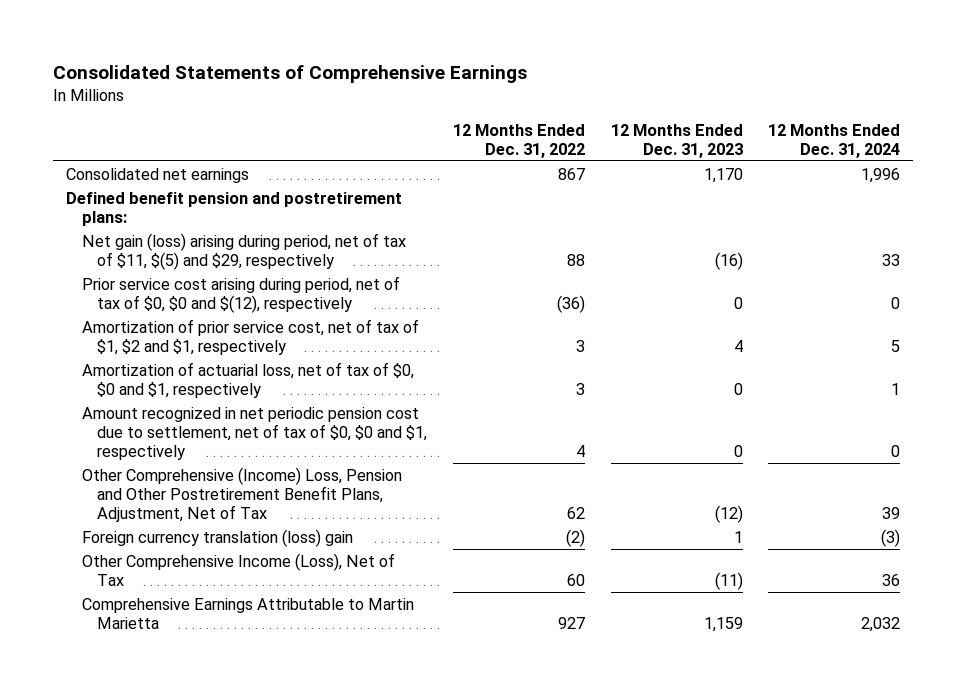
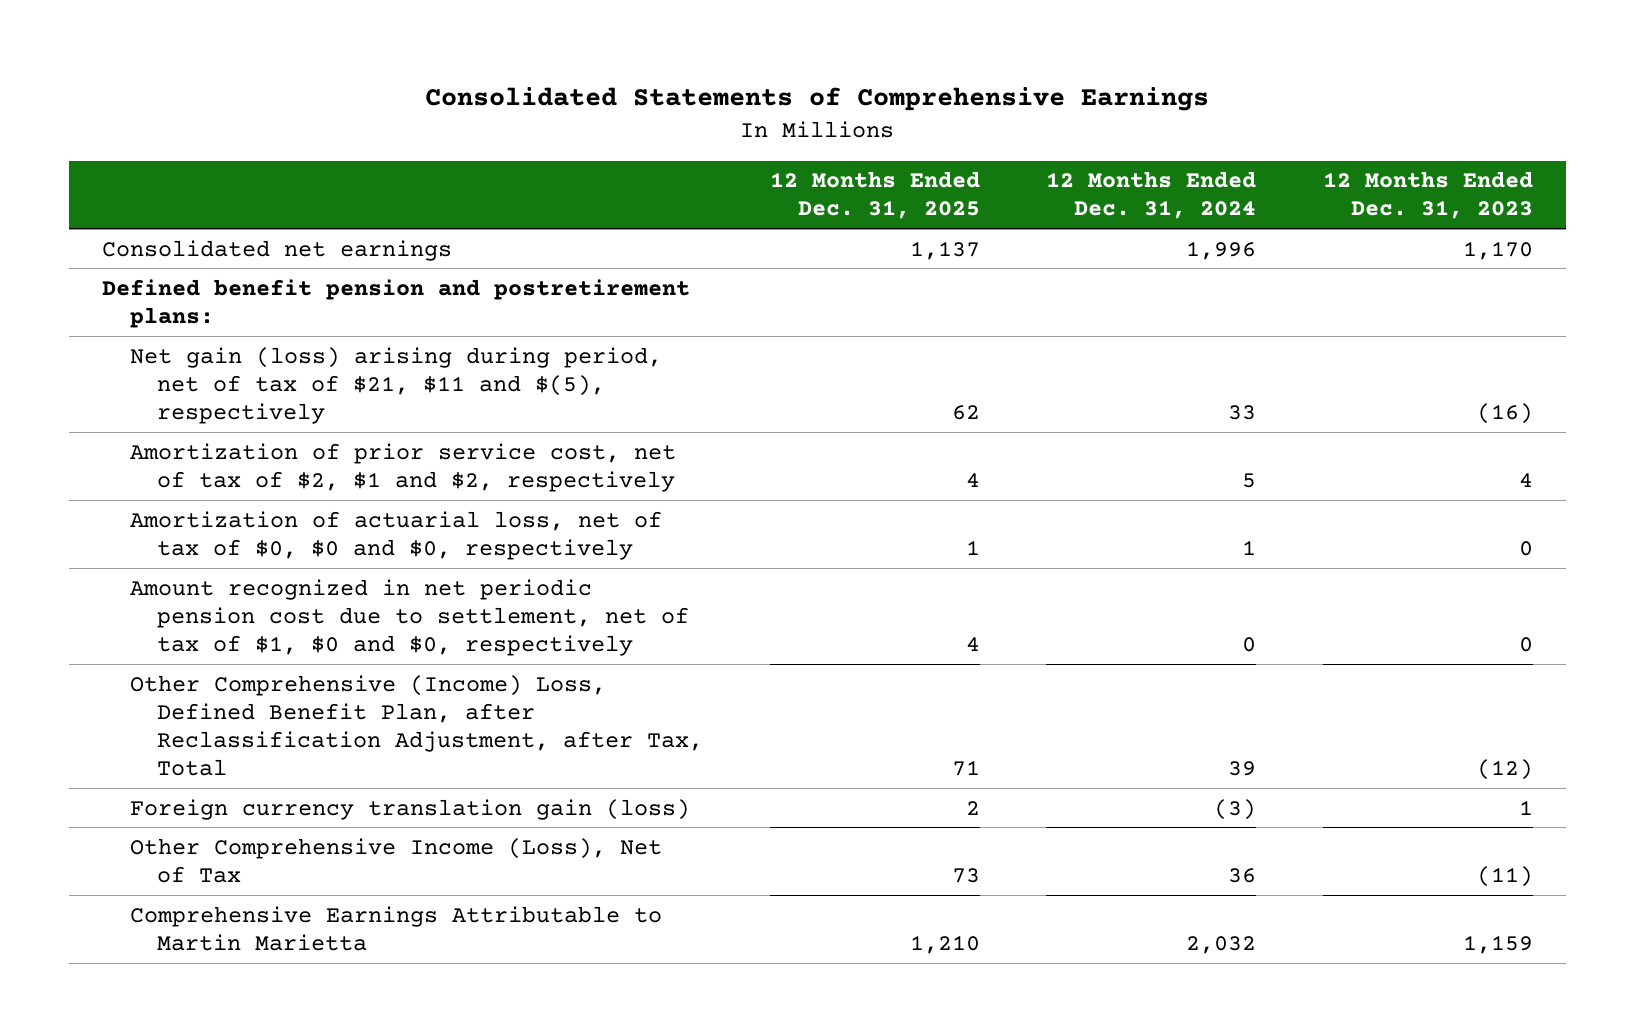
- | 12 Months Ended Dec. 31, 2022 | 12 Months Ended Dec. 31, 2023 | 12 Months Ended Dec. 31, 2024
+ | 12 Months Ended Dec. 31, 2025 | 12 Months Ended Dec. 31, 2024 | 12 Months Ended Dec. 31, 2023
- Net gain (loss) arising during period, net of tax of $11, $(5) and $29, respectively | 88 | (16) | 33
- Prior service cost arising during period, net of tax of $0, $0 and $(12), respectively | (36) | 0 | 0
- Amortization of prior service cost, net of tax of $1, $2 and $1, respectively | 3 | 4 | 5
- Amortization of actuarial loss, net of tax of $0, $0 and $1, respectively | 3 | 0 | 1
- Amount recognized in net periodic pension cost due to settlement, net of tax of $0, $0 and $1, respectively | 4 | 0 | 0
- Other Comprehensive (Income) Loss, Pension and Other Postretirement Benefit Plans, Adjustment, Net of Tax | 62 | (12) | 39
- Foreign currency translation (loss) gain | (2) | 1 | (3)
+ Net gain (loss) arising during period, net of tax of $21, $11 and $(5), respectively | 62 | 33 | (16)
+ Amortization of prior service cost, net of tax of $2, $1 and $2, respectively | 4 | 5 | 4
+ Amortization of actuarial loss, net of tax of $0, $0 and $0, respectively | 1 | 1 | 0
+ Amount recognized in net periodic pension cost due to settlement, net of tax of $1, $0 and $0, respectively | 4 | 0 | 0
+ Other Comprehensive (Income) Loss, Defined Benefit Plan, after Reclassification Adjustment, after Tax, Total | 71 | 39 | (12)
+ Foreign currency translation gain (loss) | 2 | (3) | 1

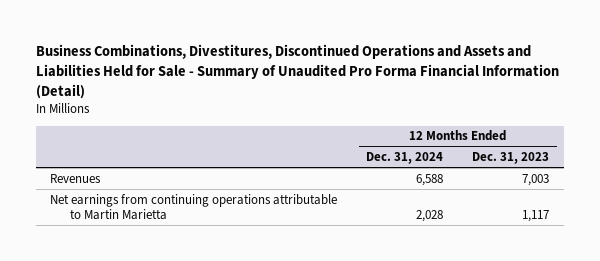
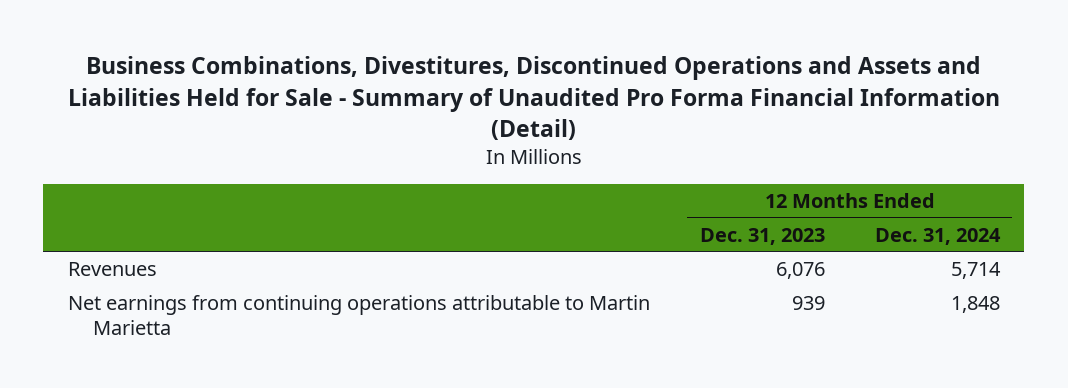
- | 12 Months Ended Dec. 31, 2024 | 12 Months Ended Dec. 31, 2023
+ | 12 Months Ended Dec. 31, 2023 | 12 Months Ended Dec. 31, 2024
- Revenues | 6,588 | 7,003
- Net earnings from continuing operations attributable to Martin Marietta | 2,028 | 1,117
+ Revenues | 6,076 | 5,714
+ Net earnings from continuing operations attributable to Martin Marietta | 939 | 1,848

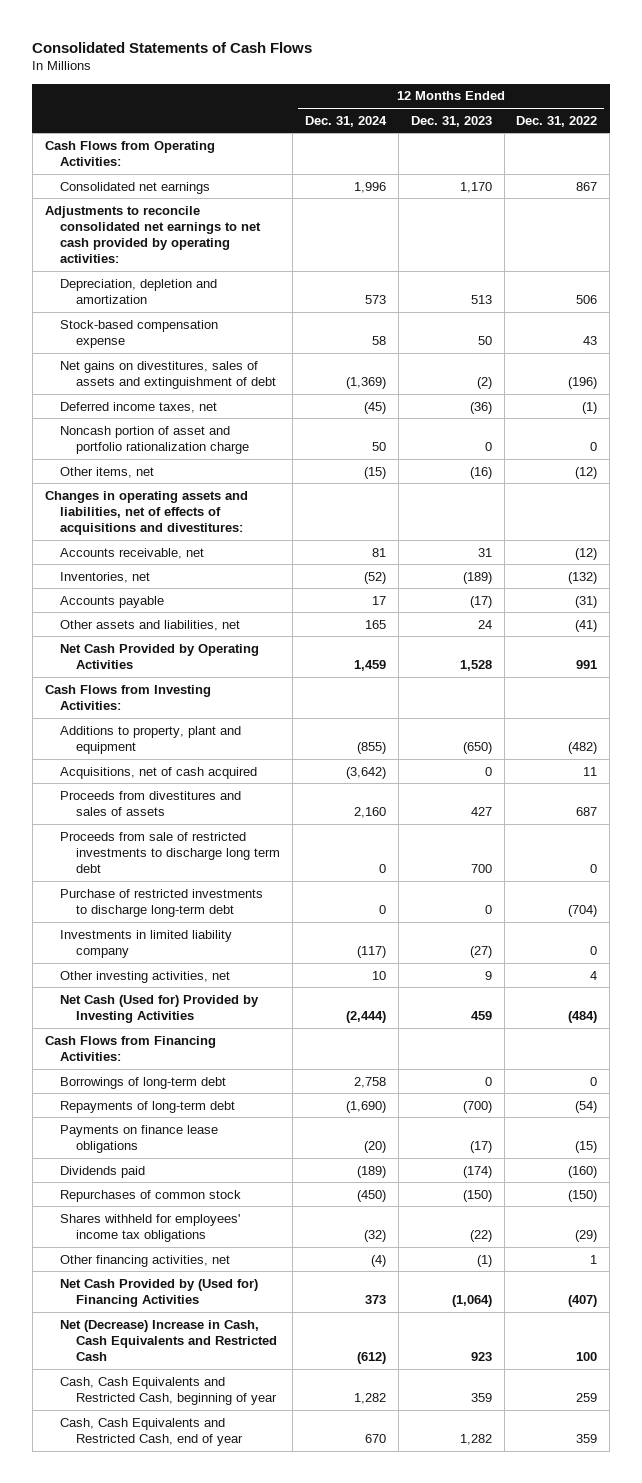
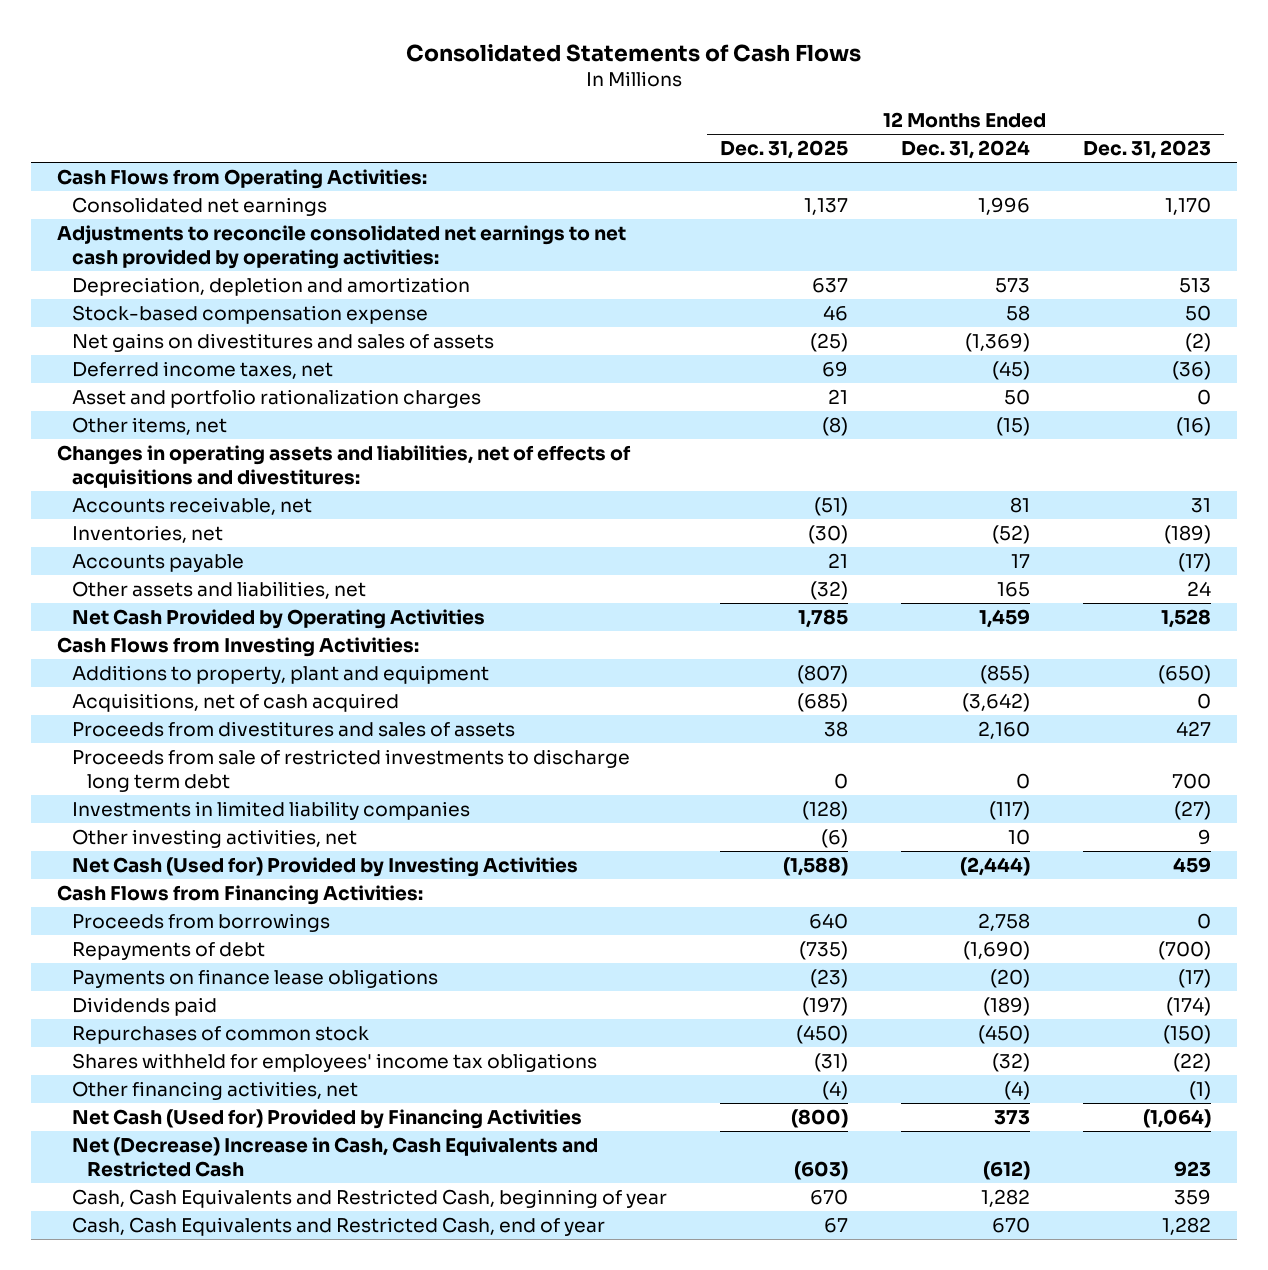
- | 12 Months Ended Dec. 31, 2024 | 12 Months Ended Dec. 31, 2023 | 12 Months Ended Dec. 31, 2022
+ | 12 Months Ended Dec. 31, 2025 | 12 Months Ended Dec. 31, 2024 | 12 Months Ended Dec. 31, 2023
- Net gains on divestitures, sales of assets and extinguishment of debt | (1,369) | (2) | (196)
+ Net gains on divestitures and sales of assets | (25) | (1,369) | (2)
- Noncash portion of asset and portfolio rationalization charge | 50 | 0 | 0
+ Asset and portfolio rationalization charges | 21 | 50 | 0
- Purchase of restricted investments to discharge long-term debt | 0 | 0 | (704)
- Investments in limited liability company | (117) | (27) | 0
+ Investments in limited liability companies | (128) | (117) | (27)
- Borrowings of long-term debt | 2,758 | 0 | 0
- Repayments of long-term debt | (1,690) | (700) | (54)
+ Proceeds from borrowings | 640 | 2,758 | 0
+ Repayments of debt | (735) | (1,690) | (700)
- Net Cash Provided by (Used for) Financing Activities | 373 | (1,064) | (407)
+ Net Cash (Used for) Provided by Financing Activities | (800) | 373 | (1,064)

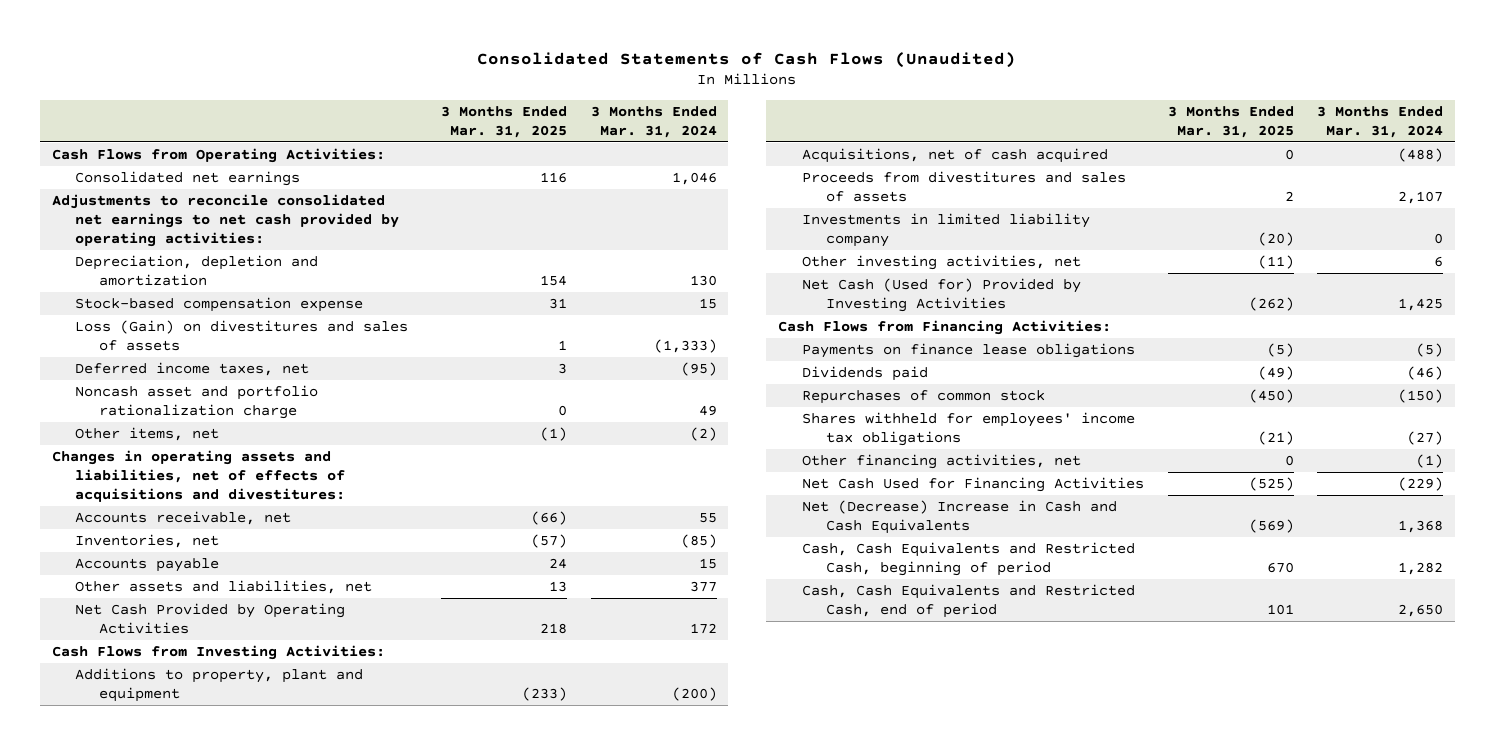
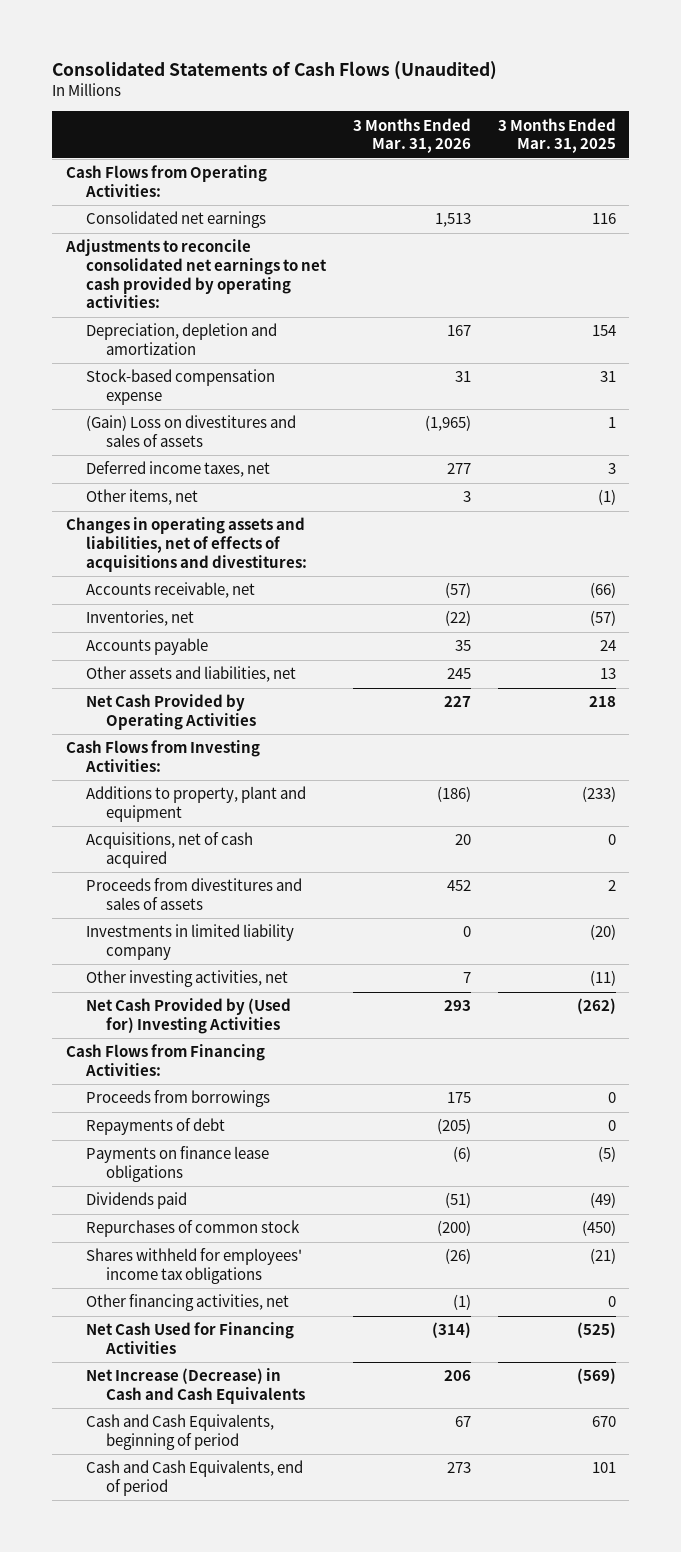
- | 3 Months Ended Mar. 31, 2025 | 3 Months Ended Mar. 31, 2024
+ | 3 Months Ended Mar. 31, 2026 | 3 Months Ended Mar. 31, 2025
- Loss (Gain) on divestitures and sales of assets | 1 | (1,333)
+ (Gain) Loss on divestitures and sales of assets | (1,965) | 1
- Noncash asset and portfolio rationalization charge | 0 | 49
- Net Cash (Used for) Provided by Investing Activities | (262) | 1,425
+ Net Cash Provided by (Used for) Investing Activities | 293 | (262)
+ Proceeds from borrowings | 175 | 0
+ Repayments of debt | (205) | 0
- Net (Decrease) Increase in Cash and Cash Equivalents | (569) | 1,368
- Cash, Cash Equivalents and Restricted Cash, beginning of period | 670 | 1,282
- Cash, Cash Equivalents and Restricted Cash, end of period | 101 | 2,650
+ Net Increase (Decrease) in Cash and Cash Equivalents | 206 | (569)
+ Cash and Cash Equivalents, beginning of period | 67 | 670
+ Cash and Cash Equivalents, end of period | 273 | 101

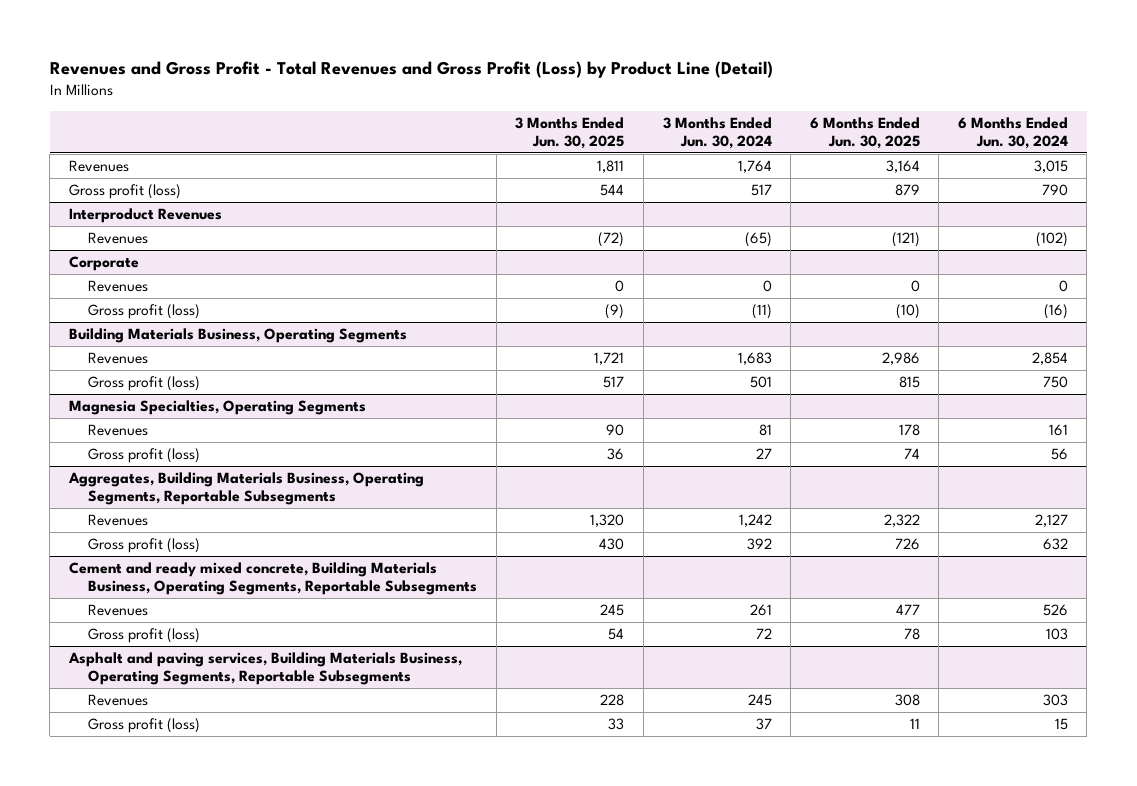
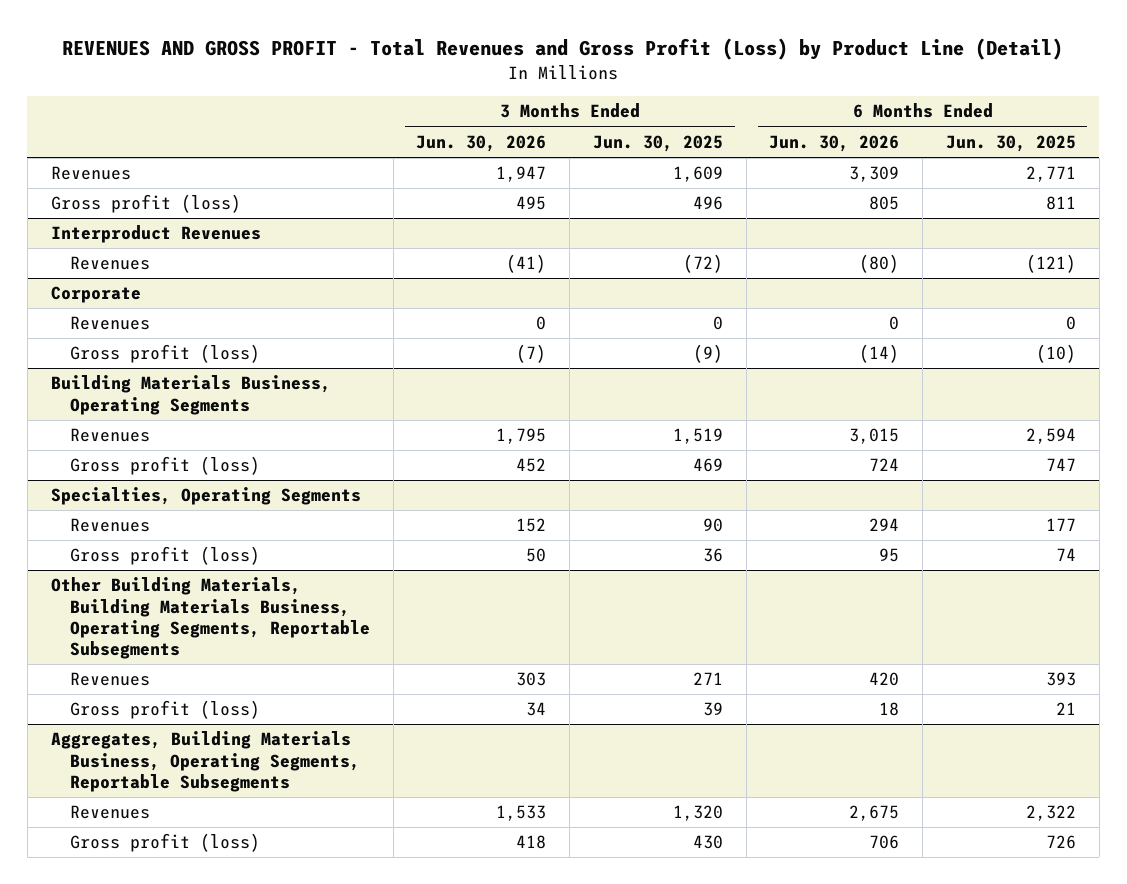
- Revenues and Gross Profit - Total Revenues and Gross Profit (Loss) by Product Line (Detail)
+ REVENUES AND GROSS PROFIT - Total Revenues and Gross Profit (Loss) by Product Line (Detail)
- | 3 Months Ended Jun. 30, 2025 | 3 Months Ended Jun. 30, 2024 | 6 Months Ended Jun. 30, 2025 | 6 Months Ended Jun. 30, 2024
+ | 3 Months Ended Jun. 30, 2026 | 3 Months Ended Jun. 30, 2025 | 6 Months Ended Jun. 30, 2026 | 6 Months Ended Jun. 30, 2025
- Revenues | 1,811 | 1,764 | 3,164 | 3,015
- Gross profit (loss) | 544 | 517 | 879 | 790
+ Revenues | 1,947 | 1,609 | 3,309 | 2,771
+ Gross profit (loss) | 495 | 496 | 805 | 811
@ Building Materials Business, Operating Segments
- Revenues | 1,721 | 1,683 | 2,986 | 2,854
- Gross profit (loss) | 517 | 501 | 815 | 750
- Magnesia Specialties, Operating Segments
- Revenues | 90 | 81 | 178 | 161
@ Building Materials Business, Operating Segments
+ Revenues | 1,795 | 1,519 | 3,015 | 2,594
+ Gross profit (loss) | 452 | 469 | 724 | 747
+ Specialties, Operating Segments
+ Revenues | 152 | 90 | 294 | 177
+ Other Building Materials, Building Materials Business, Operating Segments, Reportable Subsegments
+ Revenues | 303 | 271 | 420 | 393
+ Gross profit (loss) | 34 | 39 | 18 | 21
- Cement and ready mixed concrete, Building Materials Business, Operating Segments, Reportable Subsegments
- Revenues | 245 | 261 | 477 | 526
- Gross profit (loss) | 54 | 72 | 78 | 103
- Asphalt and paving services, Building Materials Business, Operating Segments, Reportable Subsegments
- Revenues | 228 | 245 | 308 | 303
- Gross profit (loss) | 33 | 37 | 11 | 15

